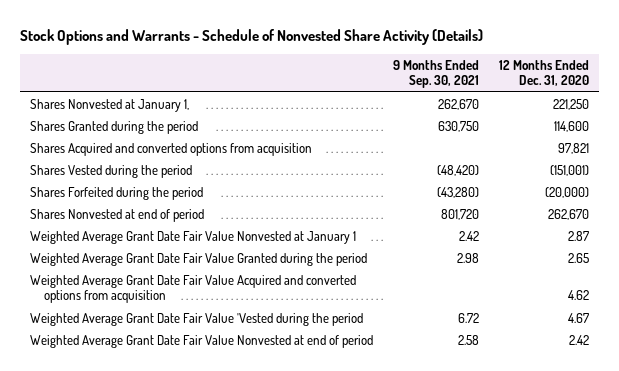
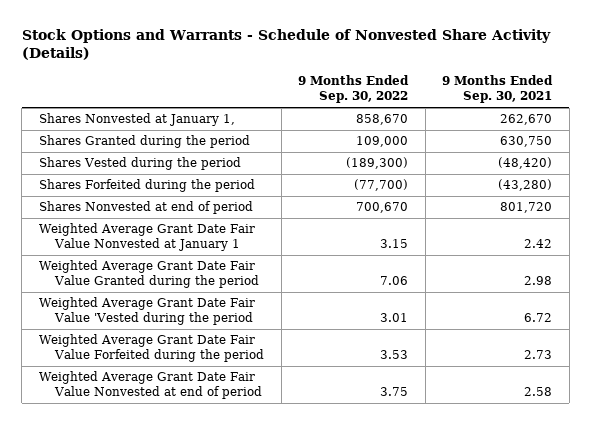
- | 9 Months Ended Sep. 30, 2021 | 12 Months Ended Dec. 31, 2020
+ | 9 Months Ended Sep. 30, 2022 | 9 Months Ended Sep. 30, 2021
- Shares Acquired and converted options from acquisition | | 97,821
- Weighted Average Grant Date Fair Value Acquired and converted options from acquisition | | 4.62
+ Weighted Average Grant Date Fair Value Forfeited during the period | 3.53 | 2.73

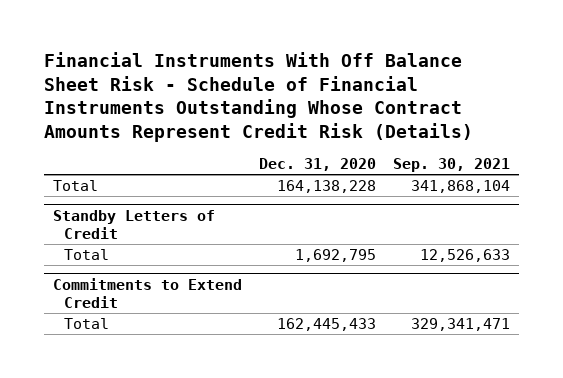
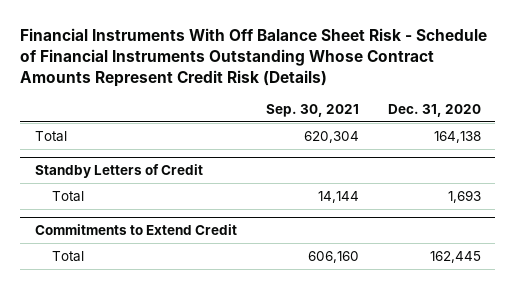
- | Dec. 31, 2020 | Sep. 30, 2021
+ | Sep. 30, 2021 | Dec. 31, 2020
- Total | 164,138,228 | 341,868,104
+ Total | 620,304 | 164,138
@ Standby Letters of Credit
- Total | 1,692,795 | 12,526,633
+ Total | 14,144 | 1,693
@ Commitments to Extend Credit
- Total | 162,445,433 | 329,341,471
+ Total | 606,160 | 162,445

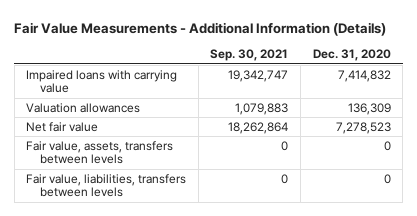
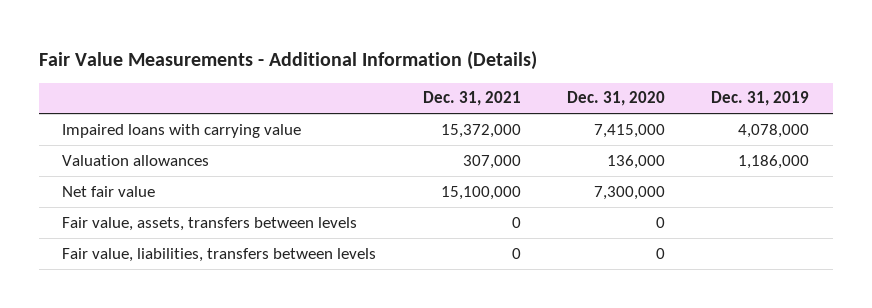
- | Sep. 30, 2021 | Dec. 31, 2020
+ | Dec. 31, 2021 | Dec. 31, 2020 | Dec. 31, 2019
- Impaired loans with carrying value | 19,342,747 | 7,414,832
- Valuation allowances | 1,079,883 | 136,309
- Net fair value | 18,262,864 | 7,278,523
+ Impaired loans with carrying value | 15,372,000 | 7,415,000 | 4,078,000
+ Valuation allowances | 307,000 | 136,000 | 1,186,000
+ Net fair value | 15,100,000 | 7,300,000 |

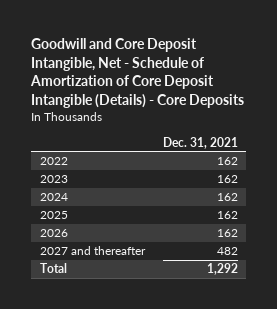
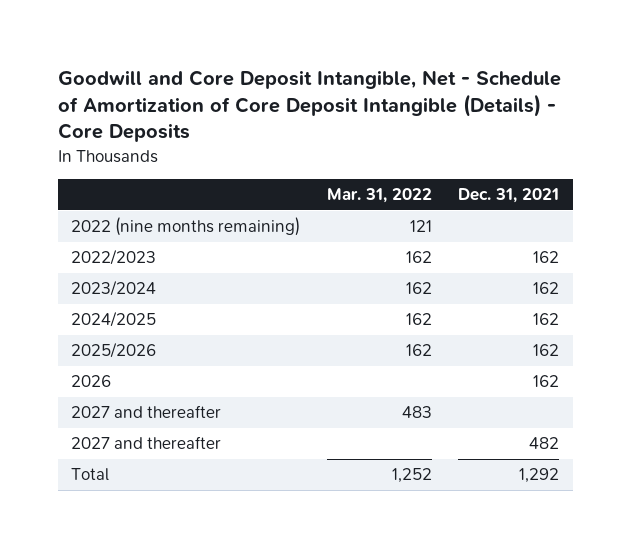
- | Dec. 31, 2021
+ | Mar. 31, 2022 | Dec. 31, 2021
- 2022 | 162
- 2023 | 162
- 2024 | 162
- 2025 | 162
+ 2022 (nine months remaining) | 121 |
+ 2022/2023 | 162 | 162
+ 2023/2024 | 162 | 162
+ 2024/2025 | 162 | 162
+ 2025/2026 | 162 | 162
+ 2027 and thereafter | 483 |

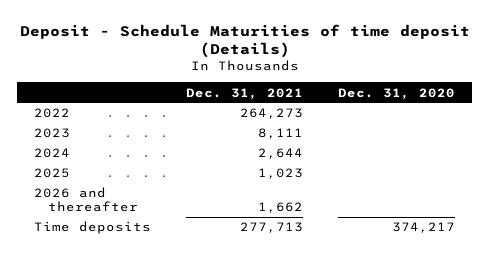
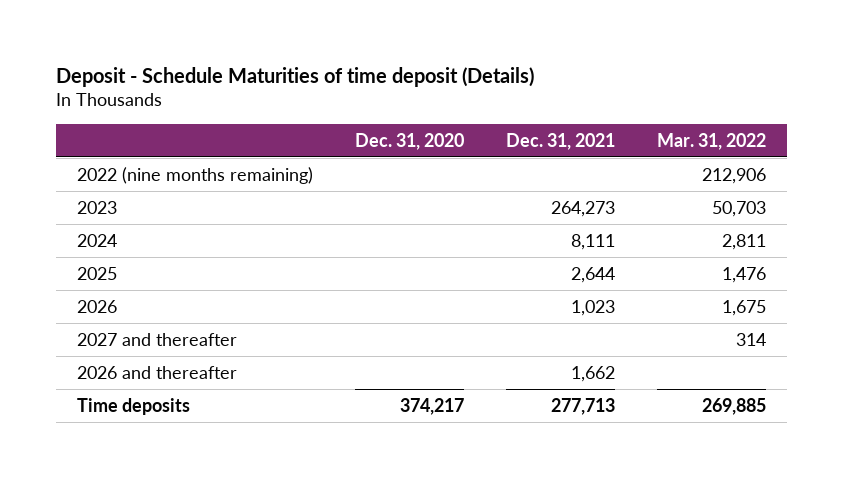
- | Dec. 31, 2021 | Dec. 31, 2020
+ | Dec. 31, 2020 | Dec. 31, 2021 | Mar. 31, 2022
- 2022 | 264,273 |
- 2023 | 8,111 |
- 2024 | 2,644 |
- 2025 | 1,023 |
+ 2022 (nine months remaining) | | | 212,906
+ 2023 | | 264,273 | 50,703
+ 2024 | | 8,111 | 2,811
+ 2025 | | 2,644 | 1,476
+ 2026 | | 1,023 | 1,675
+ 2027 and thereafter | | | 314

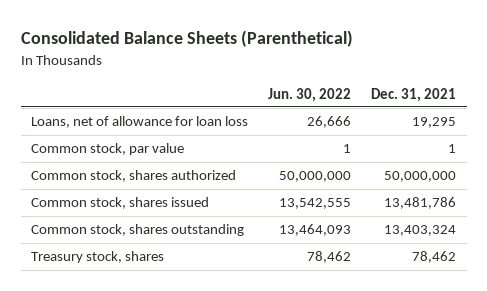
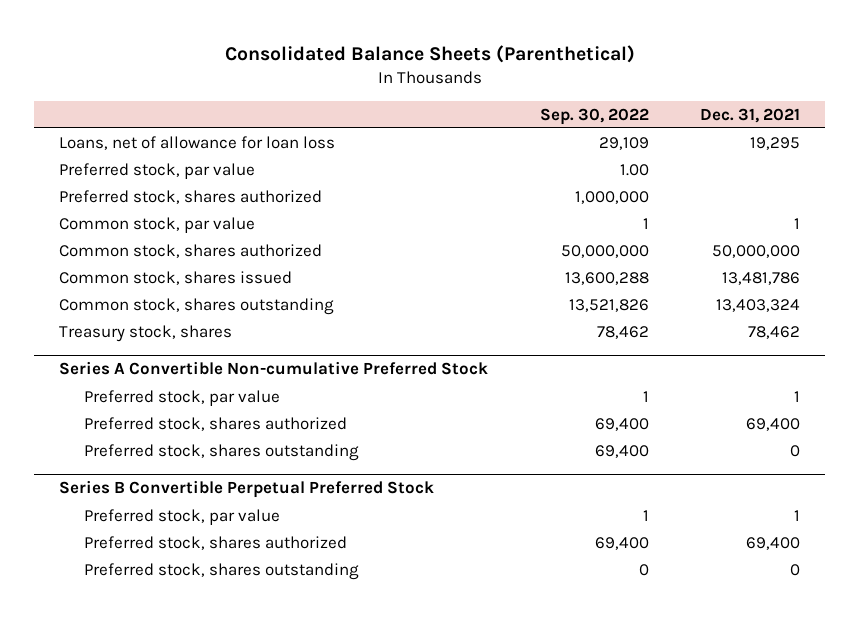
- | Jun. 30, 2022 | Dec. 31, 2021
+ | Sep. 30, 2022 | Dec. 31, 2021
+ Preferred stock, par value | 1.00 |
+ Preferred stock, shares authorized | 1,000,000 |
+ Series A Convertible Non-cumulative Preferred Stock
+ Preferred stock, par value | 1 | 1
+ Preferred stock, shares authorized | 69,400 | 69,400
+ Preferred stock, shares outstanding | 69,400 | 0
+ Series B Convertible Perpetual Preferred Stock
+ Preferred stock, par value | 1 | 1
+ Preferred stock, shares authorized | 69,400 | 69,400
+ Preferred stock, shares outstanding | 0 | 0

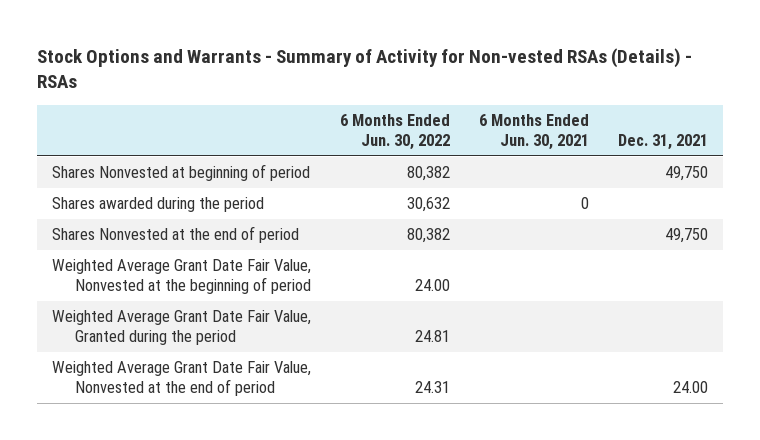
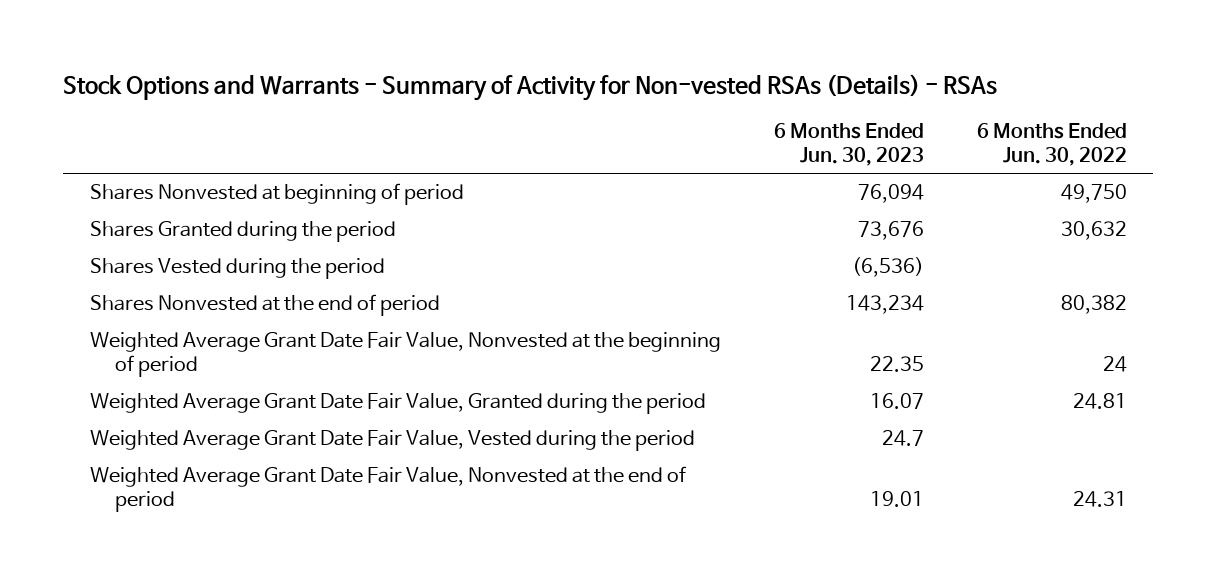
- | 6 Months Ended Jun. 30, 2022 | 6 Months Ended Jun. 30, 2021 | Dec. 31, 2021
+ | 6 Months Ended Jun. 30, 2023 | 6 Months Ended Jun. 30, 2022
- Shares Nonvested at beginning of period | 80,382 | | 49,750
- Shares awarded during the period | 30,632 | 0 |
+ Shares Nonvested at beginning of period | 76,094 | 49,750
+ Shares Granted during the period | 73,676 | 30,632
+ Shares Vested during the period | (6,536) |
- Weighted Average Grant Date Fair Value, Nonvested at the beginning of period | 24.00 | |
+ Weighted Average Grant Date Fair Value, Nonvested at the beginning of period | 22.35 | 24
+ Weighted Average Grant Date Fair Value, Vested during the period | 24.7 |

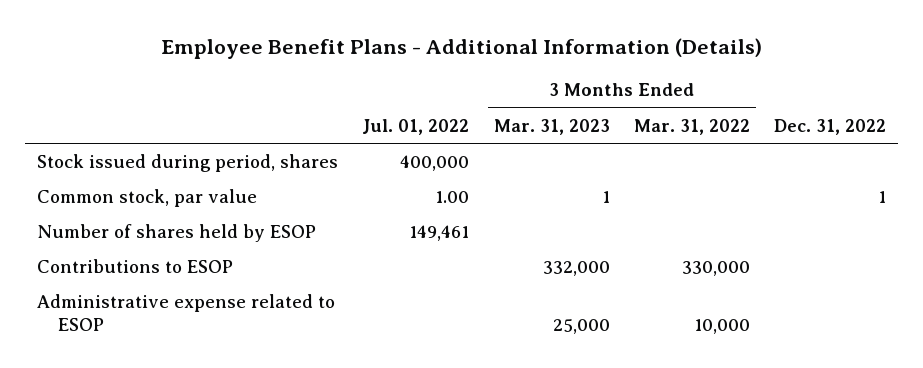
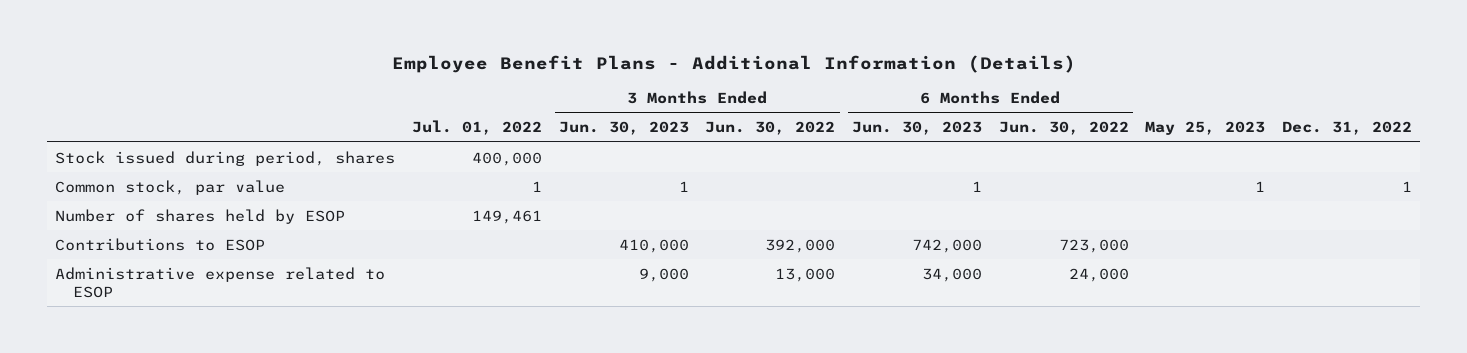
- | Jul. 01, 2022 | 3 Months Ended Mar. 31, 2023 | 3 Months Ended Mar. 31, 2022 | Dec. 31, 2022
+ | Jul. 01, 2022 | 3 Months Ended Jun. 30, 2023 | 3 Months Ended Jun. 30, 2022 | 6 Months Ended Jun. 30, 2023 | 6 Months Ended Jun. 30, 2022 | May 25, 2023 | Dec. 31, 2022
- Common stock, par value | 1.00 | 1 | | 1
+ Common stock, par value | 1 | 1 | | 1 | | 1 | 1

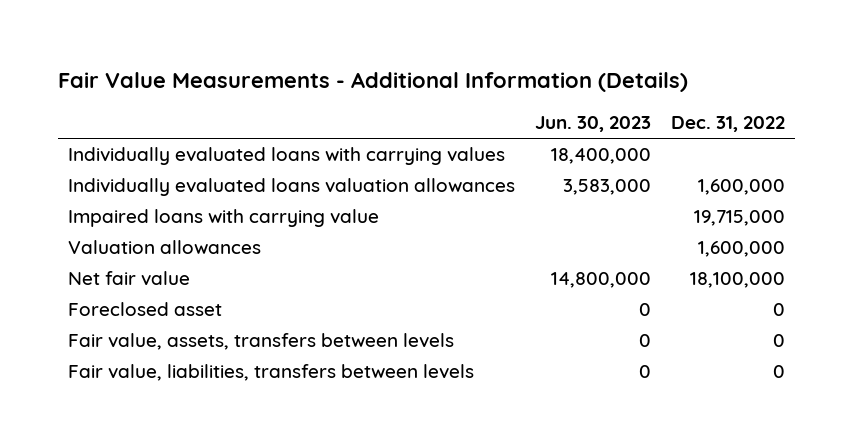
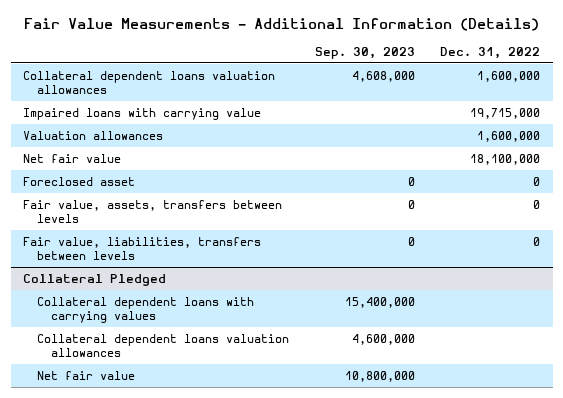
- | Jun. 30, 2023 | Dec. 31, 2022
+ | Sep. 30, 2023 | Dec. 31, 2022
- Individually evaluated loans with carrying values | 18,400,000 |
- Individually evaluated loans valuation allowances | 3,583,000 | 1,600,000
+ Collateral dependent loans valuation allowances | 4,608,000 | 1,600,000
+ Collateral Pledged
+ Collateral dependent loans with carrying values | 15,400,000 |
+ Collateral dependent loans valuation allowances | 4,600,000 |
+ Net fair value | 10,800,000 |

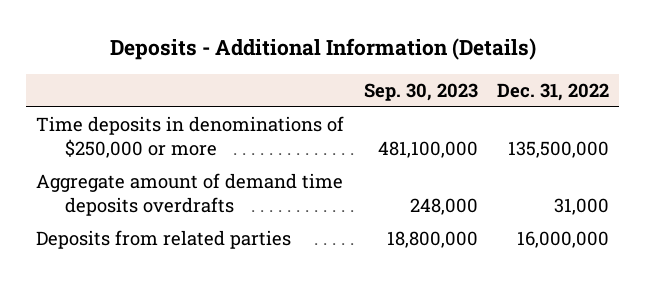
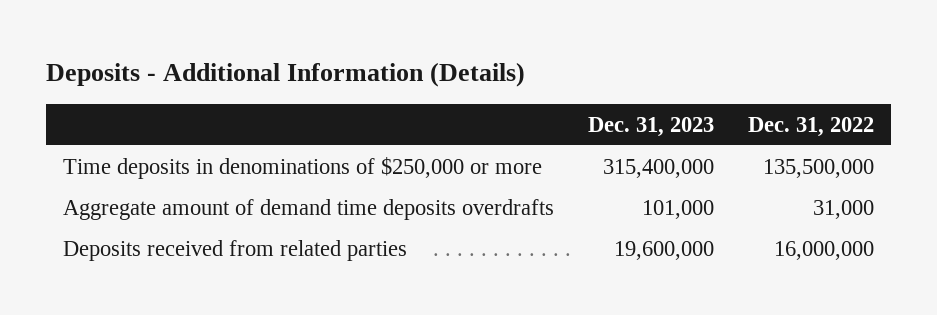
- | Sep. 30, 2023 | Dec. 31, 2022
+ | Dec. 31, 2023 | Dec. 31, 2022
- Deposits from related parties | 18,800,000 | 16,000,000
+ Deposits received from related parties | 19,600,000 | 16,000,000

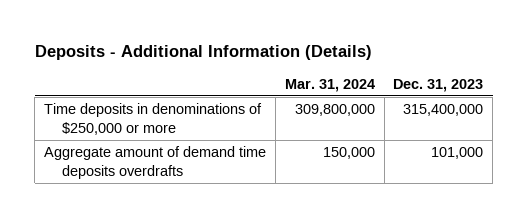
- | Dec. 31, 2023 | Dec. 31, 2022
+ | Mar. 31, 2024 | Dec. 31, 2023
- Deposits received from related parties | 19,600,000 | 16,000,000

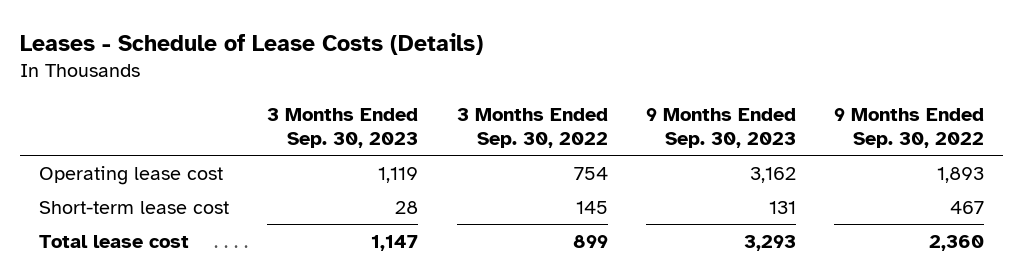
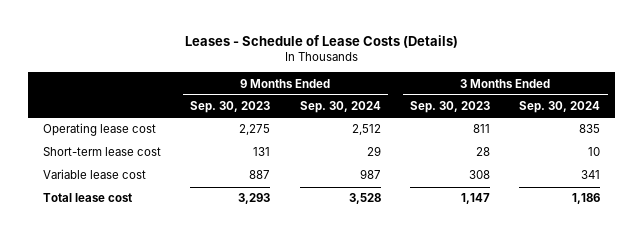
- | 3 Months Ended Sep. 30, 2023 | 3 Months Ended Sep. 30, 2022 | 9 Months Ended Sep. 30, 2023 | 9 Months Ended Sep. 30, 2022
+ | 9 Months Ended Sep. 30, 2023 | 9 Months Ended Sep. 30, 2024 | 3 Months Ended Sep. 30, 2023 | 3 Months Ended Sep. 30, 2024
- Operating lease cost | 1,119 | 754 | 3,162 | 1,893
+ Operating lease cost | 2,275 | 2,512 | 811 | 835
+ Variable lease cost | 887 | 987 | 308 | 341

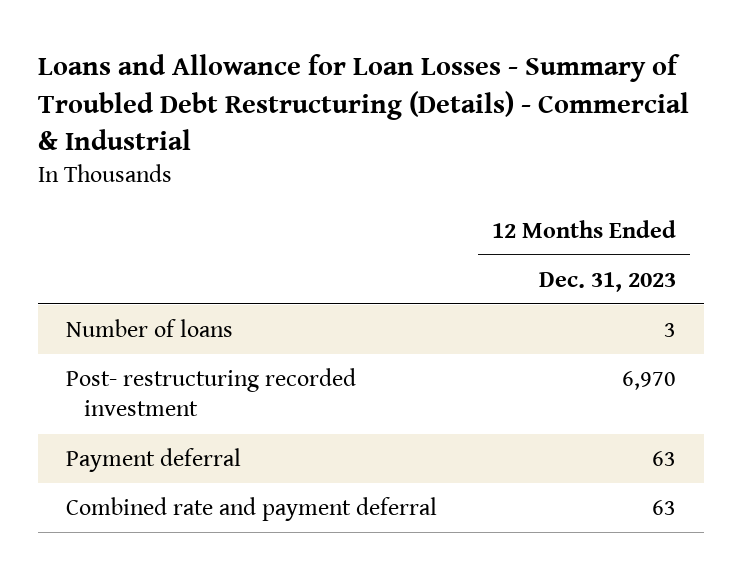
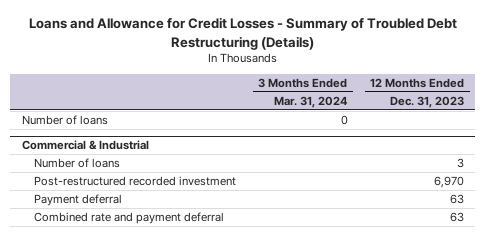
- Loans and Allowance for Loan Losses - Summary of Troubled Debt Restructuring (Details) - Commercial & Industrial
+ Loans and Allowance for Credit Losses - Summary of Troubled Debt Restructuring (Details)
- | 12 Months Ended Dec. 31, 2023
+ | 3 Months Ended Mar. 31, 2024 | 12 Months Ended Dec. 31, 2023
+ Number of loans | 0 |
+ Commercial & Industrial
- Post- restructuring recorded investment | 6,970
+ Post-restructured recorded investment | | 6,970

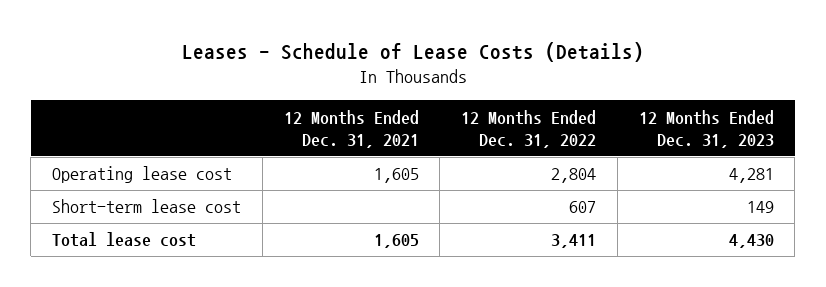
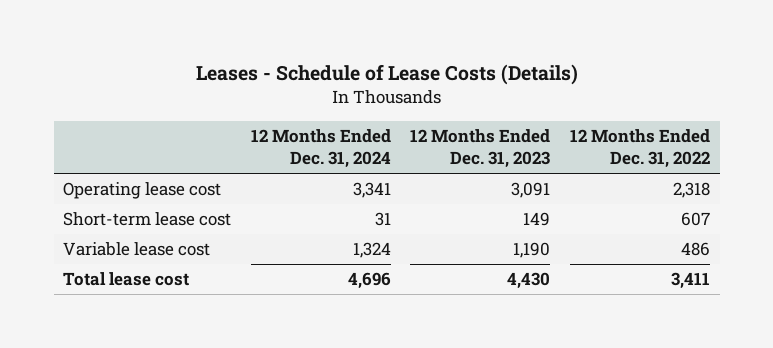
- | 12 Months Ended Dec. 31, 2021 | 12 Months Ended Dec. 31, 2022 | 12 Months Ended Dec. 31, 2023
+ | 12 Months Ended Dec. 31, 2024 | 12 Months Ended Dec. 31, 2023 | 12 Months Ended Dec. 31, 2022
- Operating lease cost | 1,605 | 2,804 | 4,281
+ Operating lease cost | 3,341 | 3,091 | 2,318
+ Variable lease cost | 1,324 | 1,190 | 486

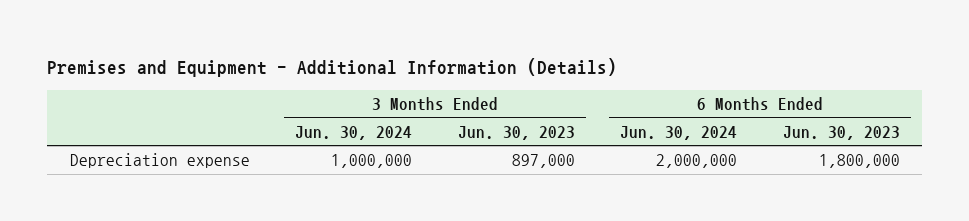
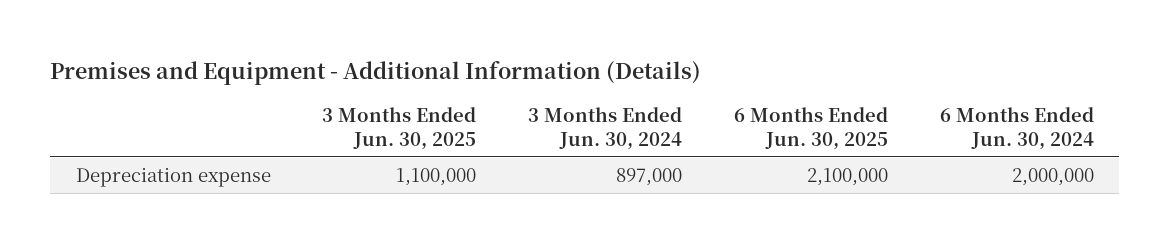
- | 3 Months Ended Jun. 30, 2024 | 3 Months Ended Jun. 30, 2023 | 6 Months Ended Jun. 30, 2024 | 6 Months Ended Jun. 30, 2023
+ | 3 Months Ended Jun. 30, 2025 | 3 Months Ended Jun. 30, 2024 | 6 Months Ended Jun. 30, 2025 | 6 Months Ended Jun. 30, 2024
- Depreciation expense | 1,000,000 | 897,000 | 2,000,000 | 1,800,000
+ Depreciation expense | 1,100,000 | 897,000 | 2,100,000 | 2,000,000

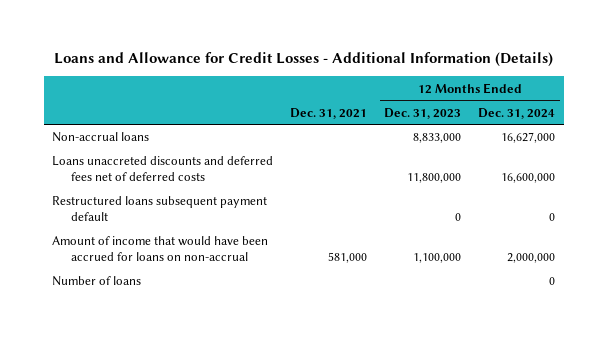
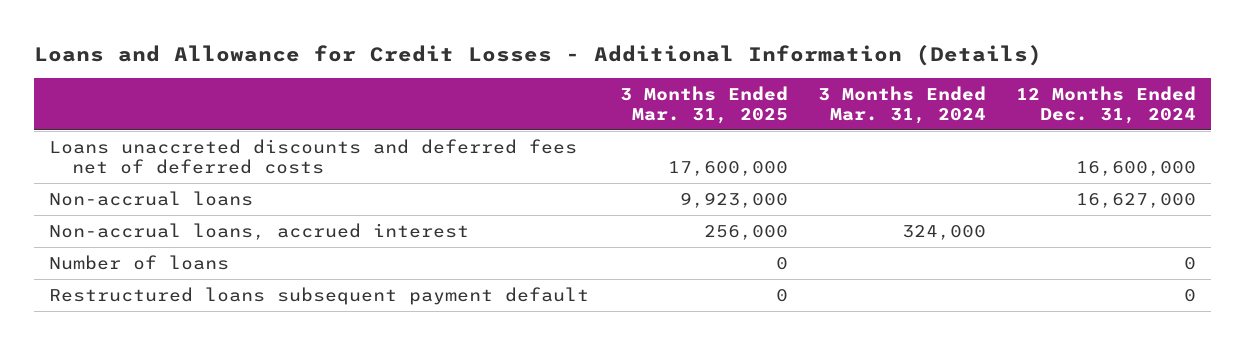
- | Dec. 31, 2021 | 12 Months Ended Dec. 31, 2023 | 12 Months Ended Dec. 31, 2024
+ | 3 Months Ended Mar. 31, 2025 | 3 Months Ended Mar. 31, 2024 | 12 Months Ended Dec. 31, 2024
- Amount of income that would have been accrued for loans on non-accrual | 581,000 | 1,100,000 | 2,000,000
moved down: Non-accrual loans | 9,923,000 | | 16,627,000
+ Non-accrual loans, accrued interest | 256,000 | 324,000 |
moved down: Restructured loans subsequent payment default | 0 | | 0

